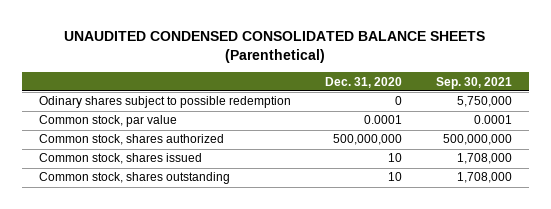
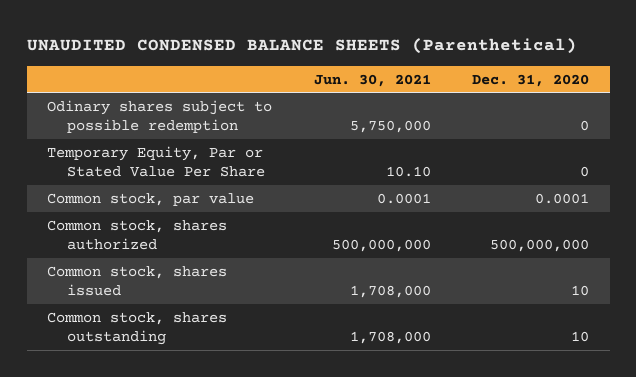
- UNAUDITED CONDENSED CONSOLIDATED BALANCE SHEETS (Parenthetical)
+ UNAUDITED CONDENSED BALANCE SHEETS (Parenthetical)
- | Dec. 31, 2020 | Sep. 30, 2021
+ | Jun. 30, 2021 | Dec. 31, 2020
+ Temporary Equity, Par or Stated Value Per Share | 10.10 | 0

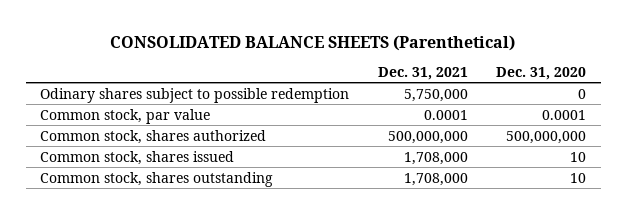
- UNAUDITED CONDENSED BALANCE SHEETS (Parenthetical)
+ CONSOLIDATED BALANCE SHEETS (Parenthetical)
- | Jun. 30, 2021 | Dec. 31, 2020
+ | Dec. 31, 2021 | Dec. 31, 2020
- Temporary Equity, Par or Stated Value Per Share | 10.10 | 0

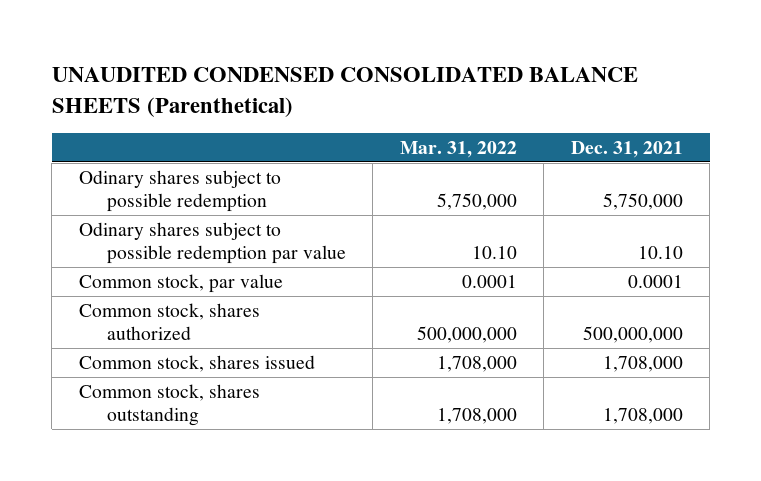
- CONSOLIDATED BALANCE SHEETS (Parenthetical)
+ UNAUDITED CONDENSED CONSOLIDATED BALANCE SHEETS (Parenthetical)
- | Dec. 31, 2021 | Dec. 31, 2020
+ | Mar. 31, 2022 | Dec. 31, 2021
+ Odinary shares subject to possible redemption par value | 10.10 | 10.10

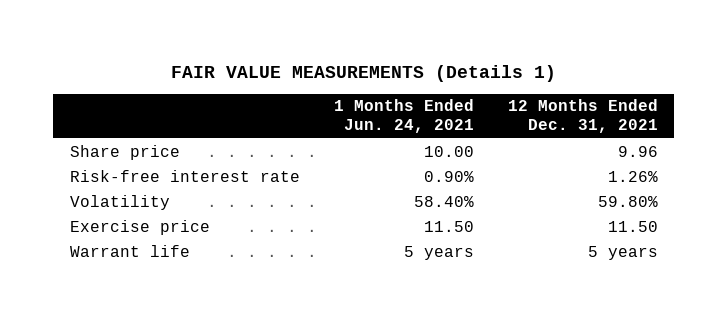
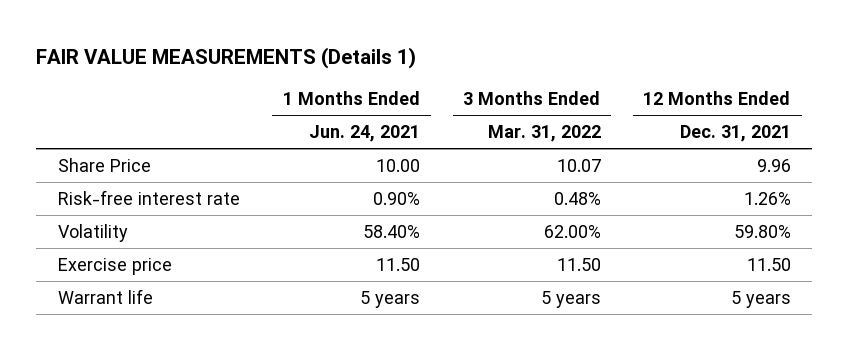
- | 1 Months Ended Jun. 24, 2021 | 12 Months Ended Dec. 31, 2021
+ | 1 Months Ended Jun. 24, 2021 | 3 Months Ended Mar. 31, 2022 | 12 Months Ended Dec. 31, 2021
- Share price | 10.00 | 9.96
+ Share Price | 10.00 | 10.07 | 9.96

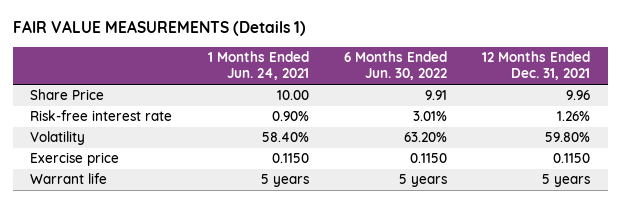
- | 1 Months Ended Jun. 24, 2021 | 3 Months Ended Mar. 31, 2022 | 12 Months Ended Dec. 31, 2021
+ | 1 Months Ended Jun. 24, 2021 | 6 Months Ended Jun. 30, 2022 | 12 Months Ended Dec. 31, 2021
- Exercise price | 11.50 | 11.50 | 11.50
+ Exercise price | 0.1150 | 0.1150 | 0.1150

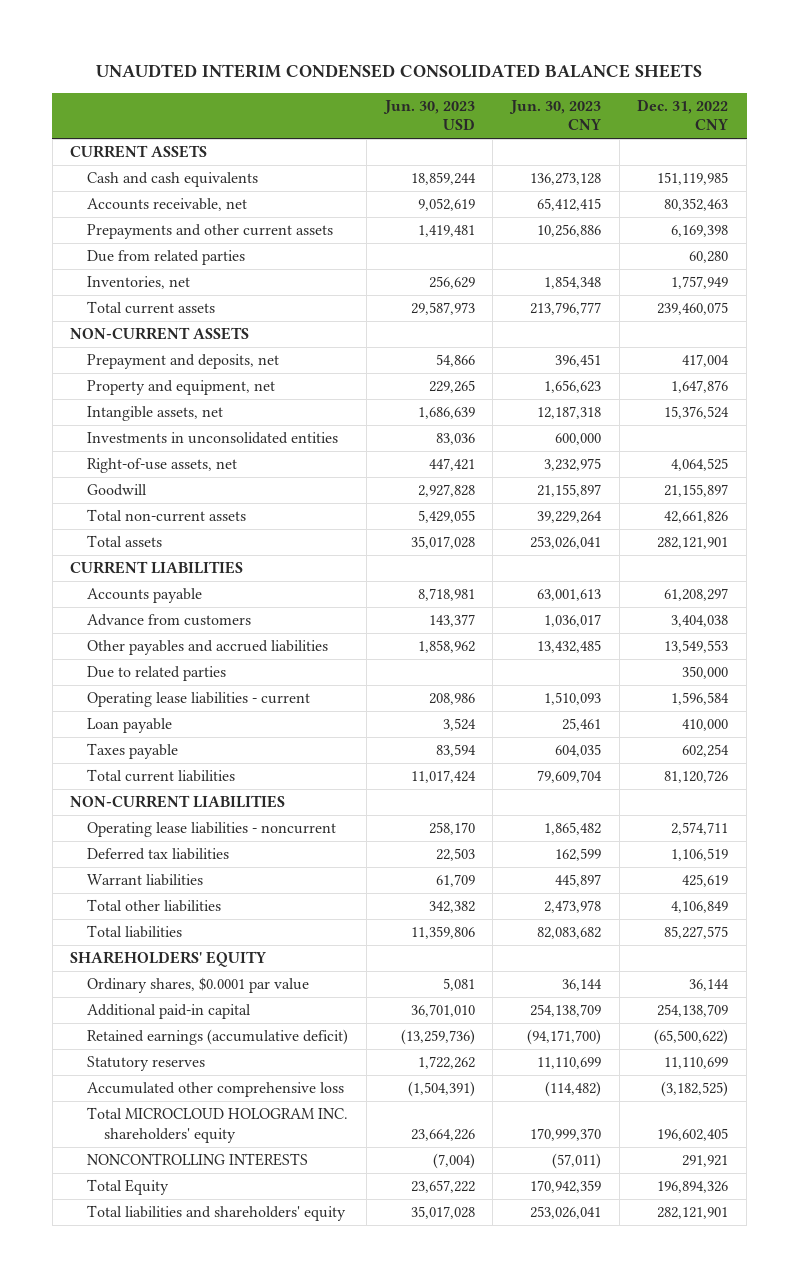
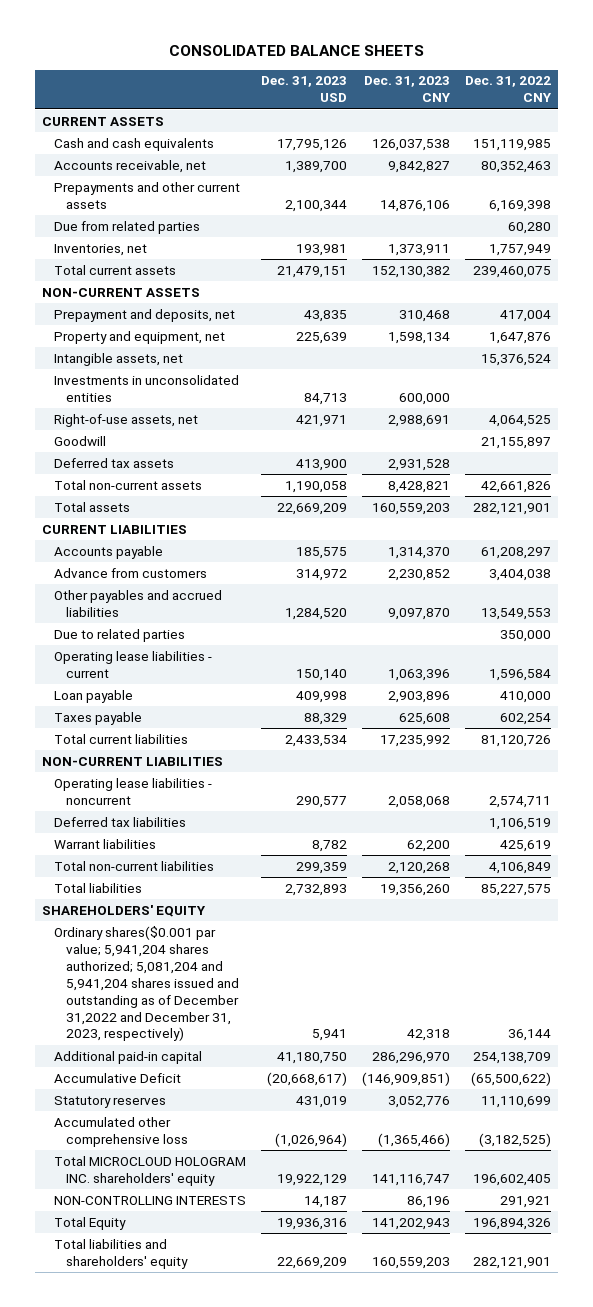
- UNAUDTED INTERIM CONDENSED CONSOLIDATED BALANCE SHEETS
+ CONSOLIDATED BALANCE SHEETS
- | Jun. 30, 2023 USD | Jun. 30, 2023 CNY | Dec. 31, 2022 CNY
+ | Dec. 31, 2023 USD | Dec. 31, 2023 CNY | Dec. 31, 2022 CNY
+ Deferred tax assets | 413,900 | 2,931,528 |
- Total other liabilities | 342,382 | 2,473,978 | 4,106,849
+ Total non-current liabilities | 299,359 | 2,120,268 | 4,106,849
- Ordinary shares, $0.0001 par value | 5,081 | 36,144 | 36,144
+ Ordinary shares($0.001 par value; 5,941,204 shares authorized; 5,081,204 and 5,941,204 shares issued and outstanding as of December 31,2022 and December 31, 2023, respectively) | 5,941 | 42,318 | 36,144
- Retained earnings (accumulative deficit) | (13,259,736) | (94,171,700) | (65,500,622)
+ Accumulative Deficit | (20,668,617) | (146,909,851) | (65,500,622)
- NONCONTROLLING INTERESTS | (7,004) | (57,011) | 291,921
+ NON-CONTROLLING INTERESTS | 14,187 | 86,196 | 291,921

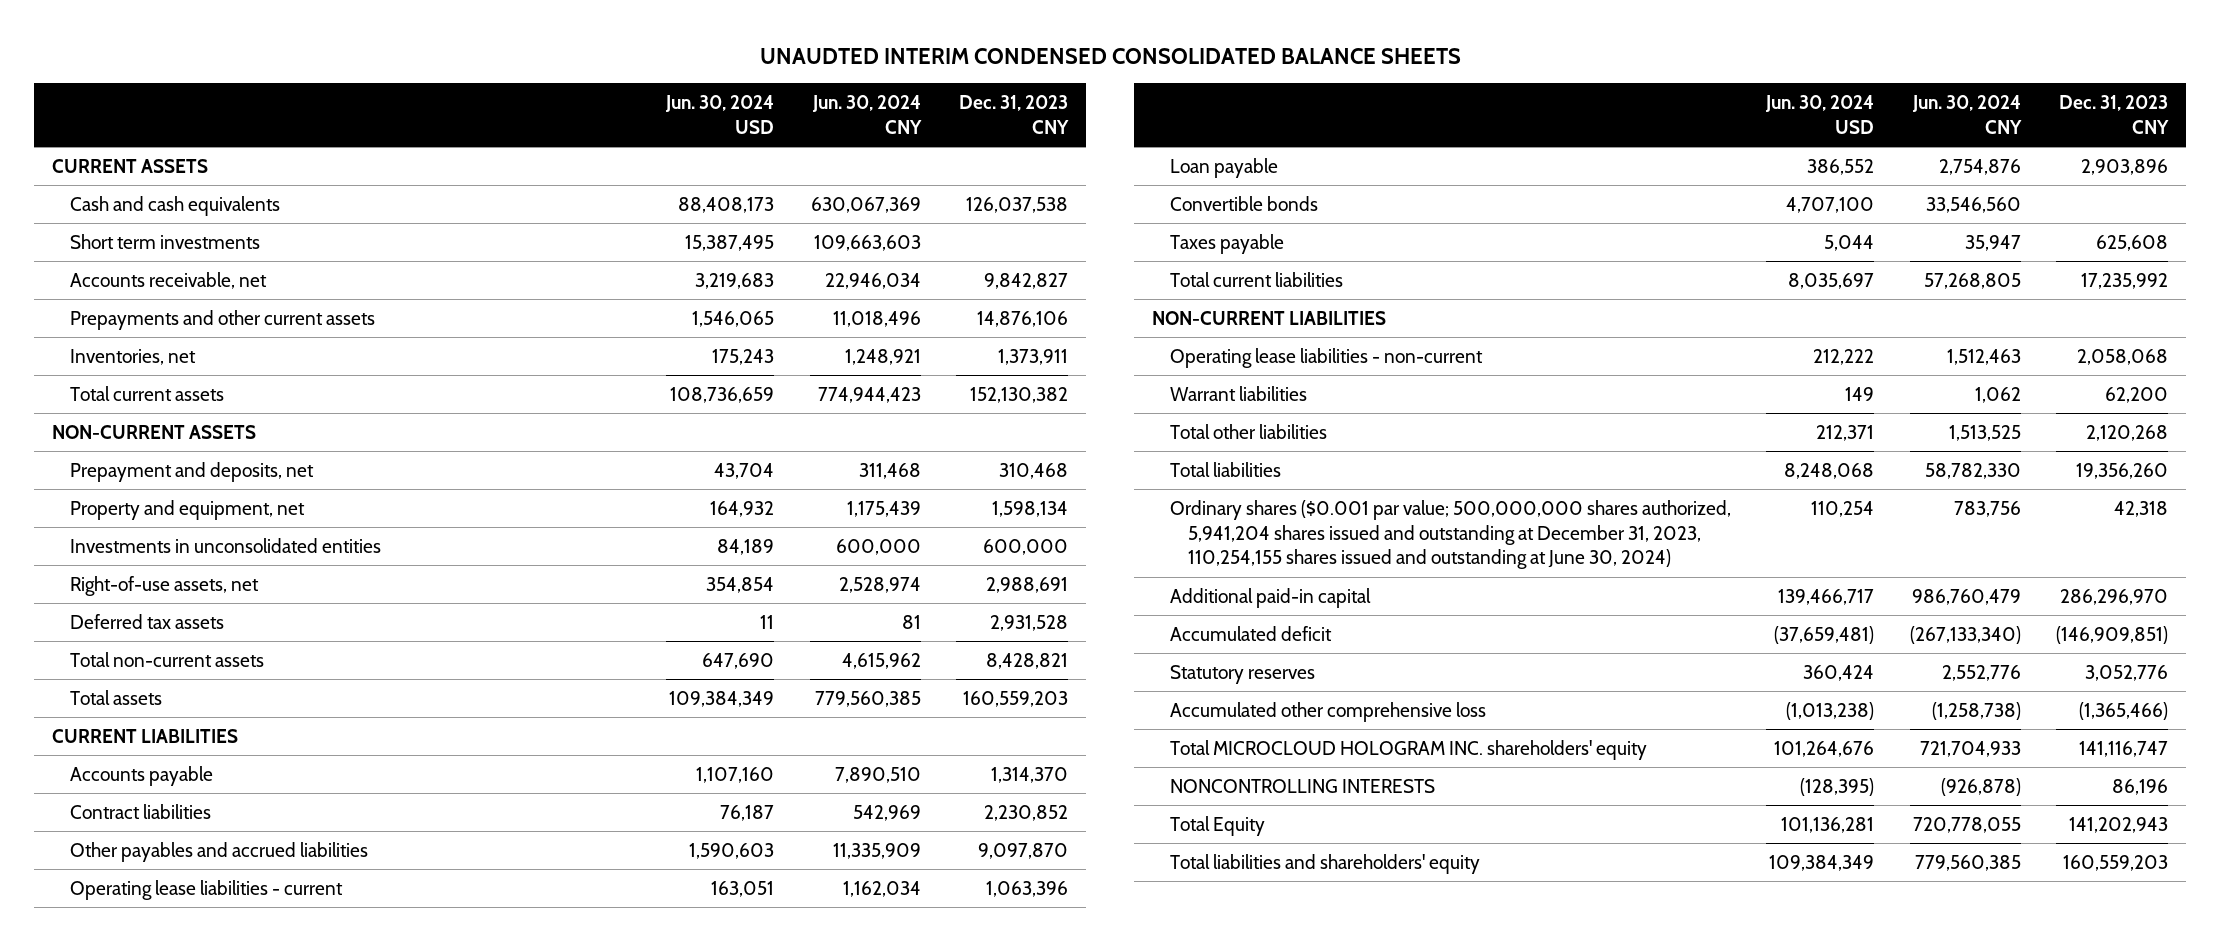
- CONSOLIDATED BALANCE SHEETS
+ UNAUDTED INTERIM CONDENSED CONSOLIDATED BALANCE SHEETS
- | Dec. 31, 2023 USD | Dec. 31, 2023 CNY | Dec. 31, 2022 CNY
+ | Jun. 30, 2024 USD | Jun. 30, 2024 CNY | Dec. 31, 2023 CNY
+ Short term investments | 15,387,495 | 109,663,603 |
- Due from related parties | | | 60,280
- Intangible assets, net | | | 15,376,524
- Goodwill | | | 21,155,897
- Advance from customers | 314,972 | 2,230,852 | 3,404,038
+ Contract liabilities | 76,187 | 542,969 | 2,230,852
- Due to related parties | | | 350,000
+ Convertible bonds | 4,707,100 | 33,546,560 |
- Operating lease liabilities - noncurrent | 290,577 | 2,058,068 | 2,574,711
- Deferred tax liabilities | | | 1,106,519
+ Operating lease liabilities - non-current | 212,222 | 1,512,463 | 2,058,068
- Total non-current liabilities | 299,359 | 2,120,268 | 4,106,849
+ Total other liabilities | 212,371 | 1,513,525 | 2,120,268
- SHAREHOLDERS' EQUITY
- Ordinary shares($0.001 par value; 5,941,204 shares authorized; 5,081,204 and 5,941,204 shares issued and outstanding as of December 31,2022 and December 31, 2023, respectively) | 5,941 | 42,318 | 36,144
+ Ordinary shares ($0.001 par value; 500,000,000 shares authorized, 5,941,204 shares issued and outstanding at December 31, 2023, 110,254,155 shares issued and outstanding at June 30, 2024) | 110,254 | 783,756 | 42,318
- Accumulative Deficit | (20,668,617) | (146,909,851) | (65,500,622)
+ Accumulated deficit | (37,659,481) | (267,133,340) | (146,909,851)
- NON-CONTROLLING INTERESTS | 14,187 | 86,196 | 291,921
+ NONCONTROLLING INTERESTS | (128,395) | (926,878) | 86,196

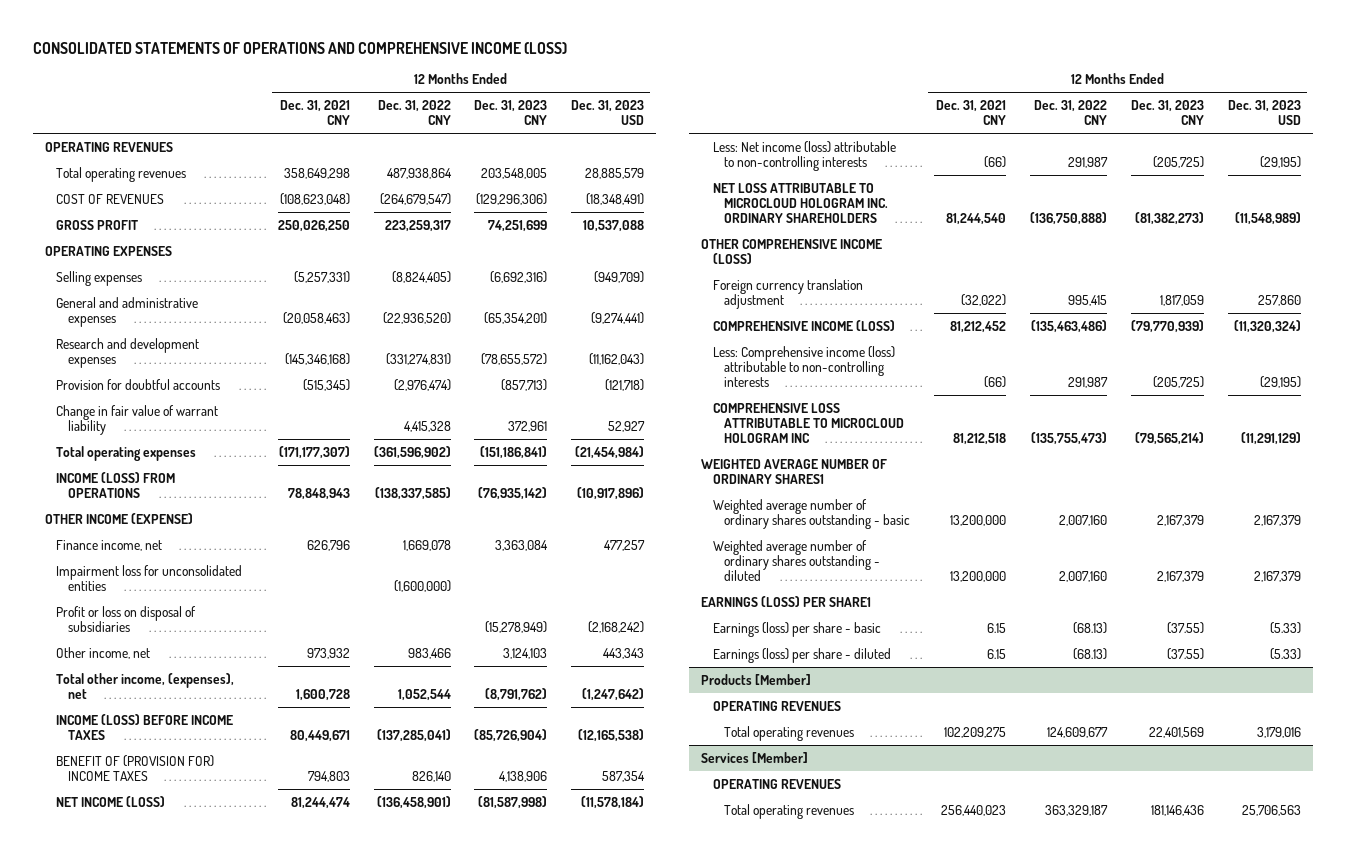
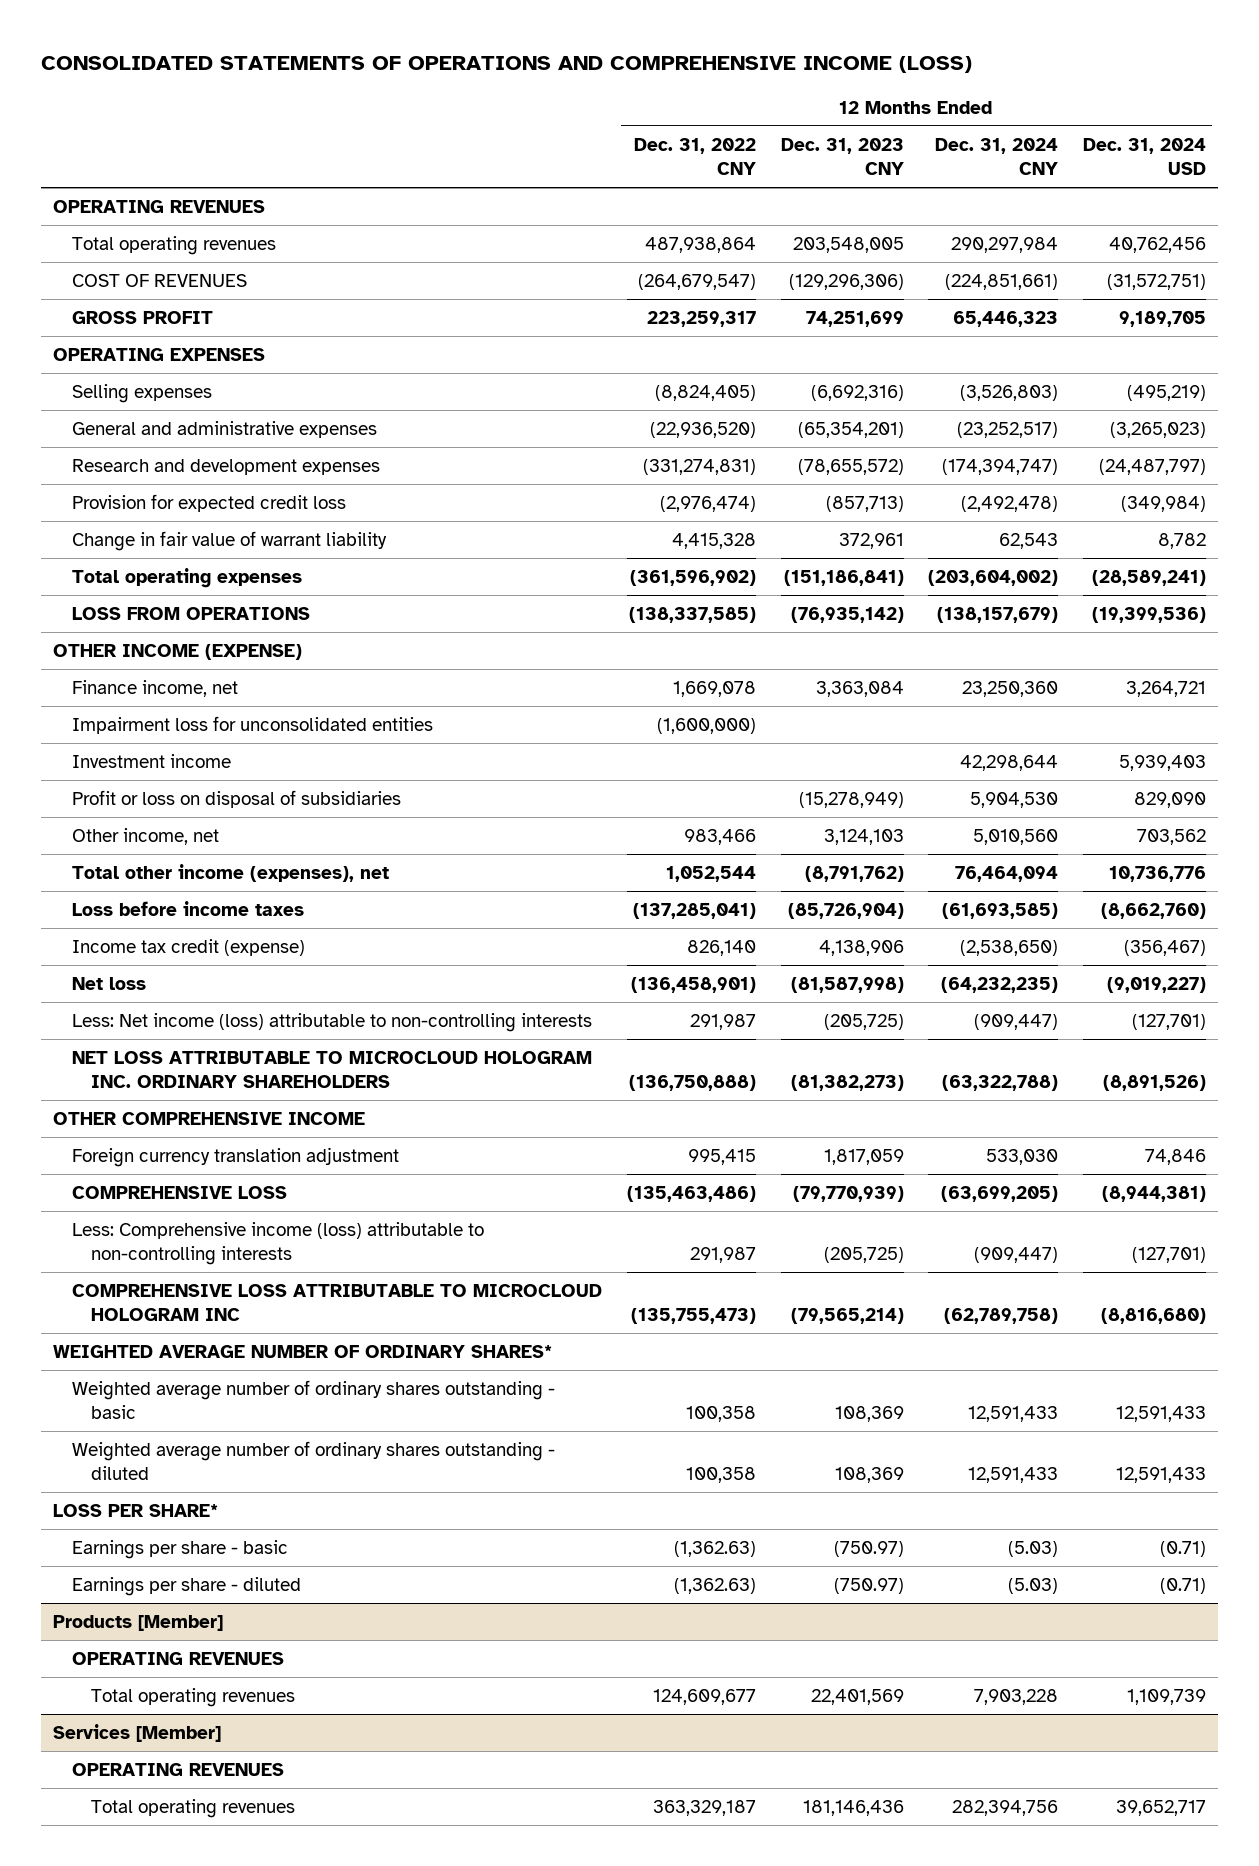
- | 12 Months Ended Dec. 31, 2021 CNY | 12 Months Ended Dec. 31, 2022 CNY | 12 Months Ended Dec. 31, 2023 CNY | 12 Months Ended Dec. 31, 2023 USD
+ | 12 Months Ended Dec. 31, 2022 CNY | 12 Months Ended Dec. 31, 2023 CNY | 12 Months Ended Dec. 31, 2024 CNY | 12 Months Ended Dec. 31, 2024 USD
- Provision for doubtful accounts | (515,345) | (2,976,474) | (857,713) | (121,718)
+ Provision for expected credit loss | (2,976,474) | (857,713) | (2,492,478) | (349,984)
- INCOME (LOSS) FROM OPERATIONS | 78,848,943 | (138,337,585) | (76,935,142) | (10,917,896)
+ LOSS FROM OPERATIONS | (138,337,585) | (76,935,142) | (138,157,679) | (19,399,536)
+ Investment income | | | 42,298,644 | 5,939,403
- Total other income, (expenses), net | 1,600,728 | 1,052,544 | (8,791,762) | (1,247,642)
- INCOME (LOSS) BEFORE INCOME TAXES | 80,449,671 | (137,285,041) | (85,726,904) | (12,165,538)
- BENEFIT OF (PROVISION FOR) INCOME TAXES | 794,803 | 826,140 | 4,138,906 | 587,354
- NET INCOME (LOSS) | 81,244,474 | (136,458,901) | (81,587,998) | (11,578,184)
+ Total other income (expenses), net | 1,052,544 | (8,791,762) | 76,464,094 | 10,736,776
+ Loss before income taxes | (137,285,041) | (85,726,904) | (61,693,585) | (8,662,760)
+ Income tax credit (expense) | 826,140 | 4,138,906 | (2,538,650) | (356,467)
+ Net loss | (136,458,901) | (81,587,998) | (64,232,235) | (9,019,227)
- OTHER COMPREHENSIVE INCOME (LOSS)
+ OTHER COMPREHENSIVE INCOME
- COMPREHENSIVE INCOME (LOSS) | 81,212,452 | (135,463,486) | (79,770,939) | (11,320,324)
+ COMPREHENSIVE LOSS | (135,463,486) | (79,770,939) | (63,699,205) | (8,944,381)
- WEIGHTED AVERAGE NUMBER OF ORDINARY SHARES1
- Weighted average number of ordinary shares outstanding - basic | 13,200,000 | 2,007,160 | 2,167,379 | 2,167,379
- Weighted average number of ordinary shares outstanding - diluted | 13,200,000 | 2,007,160 | 2,167,379 | 2,167,379
- EARNINGS (LOSS) PER SHARE1
- Earnings (loss) per share - basic | 6.15 | (68.13) | (37.55) | (5.33)
- Earnings (loss) per share - diluted | 6.15 | (68.13) | (37.55) | (5.33)
+ WEIGHTED AVERAGE NUMBER OF ORDINARY SHARES*
+ Weighted average number of ordinary shares outstanding - basic | 100,358 | 108,369 | 12,591,433 | 12,591,433
+ Weighted average number of ordinary shares outstanding - diluted | 100,358 | 108,369 | 12,591,433 | 12,591,433
+ LOSS PER SHARE*
+ Earnings per share - basic | (1,362.63) | (750.97) | (5.03) | (0.71)
+ Earnings per share - diluted | (1,362.63) | (750.97) | (5.03) | (0.71)

